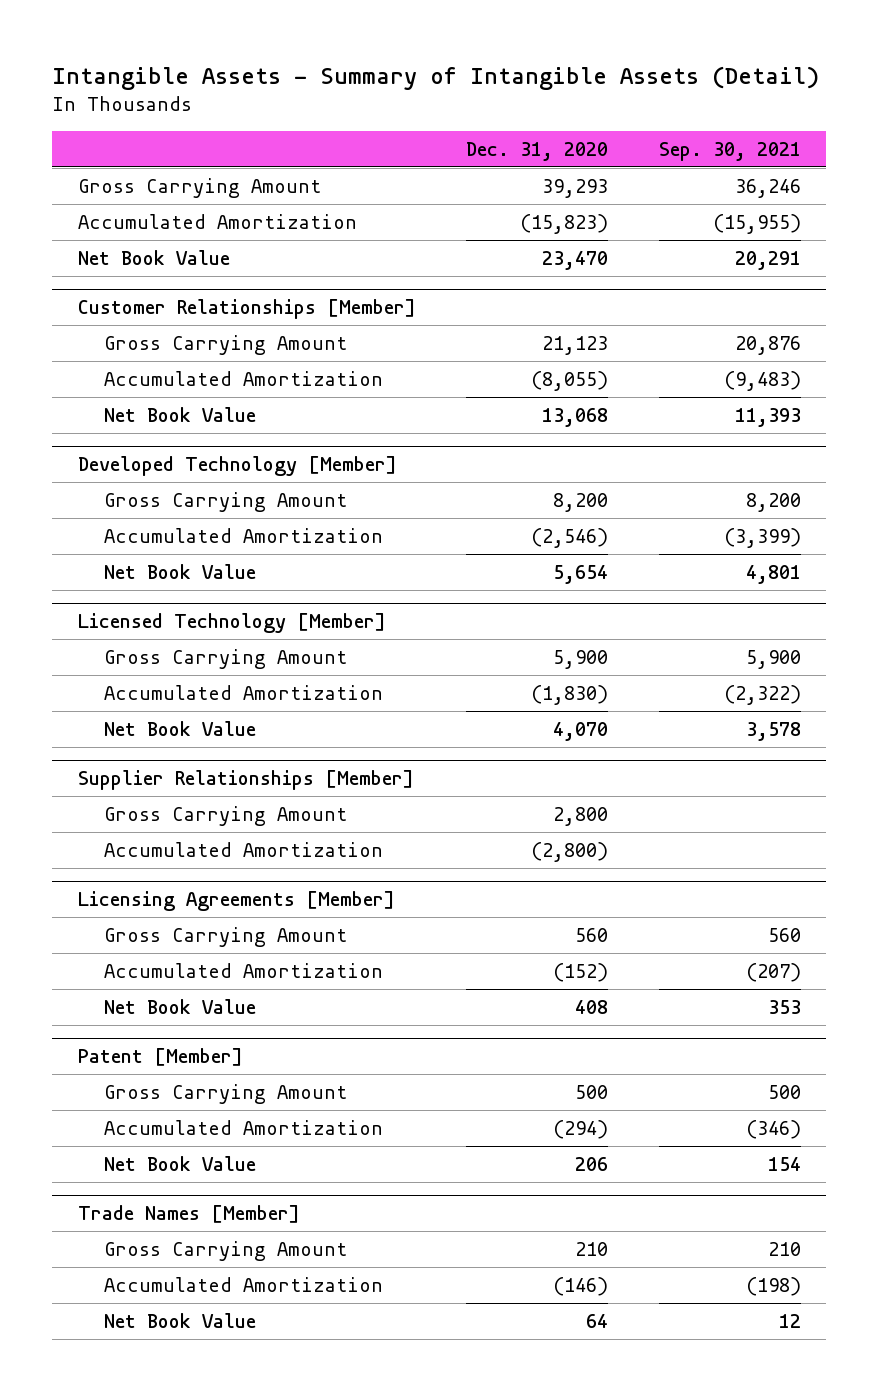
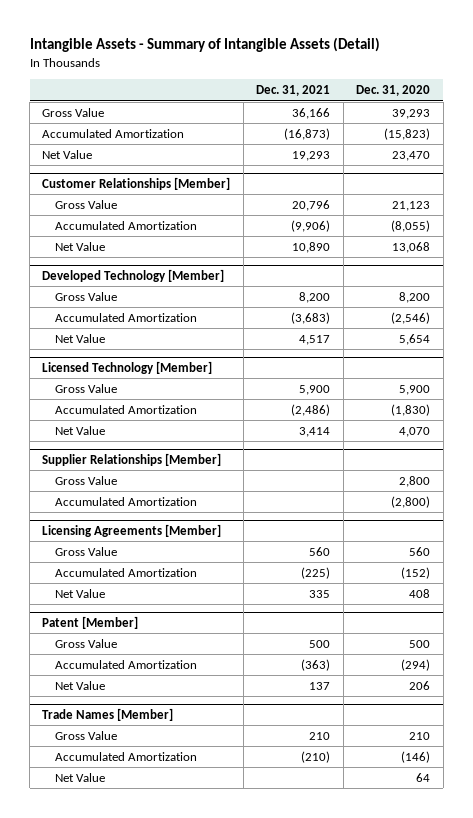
- | Dec. 31, 2020 | Sep. 30, 2021
+ | Dec. 31, 2021 | Dec. 31, 2020
- Gross Carrying Amount | 39,293 | 36,246
+ Gross Value | 36,166 | 39,293
- Net Book Value | 23,470 | 20,291
+ Net Value | 19,293 | 23,470
@ Customer Relationships [Member]
- Gross Carrying Amount | 21,123 | 20,876
+ Gross Value | 20,796 | 21,123
- Net Book Value | 13,068 | 11,393
+ Net Value | 10,890 | 13,068
@ Developed Technology [Member]
- Gross Carrying Amount | 8,200 | 8,200
+ Gross Value | 8,200 | 8,200
- Net Book Value | 5,654 | 4,801
+ Net Value | 4,517 | 5,654
@ Licensed Technology [Member]
- Gross Carrying Amount | 5,900 | 5,900
+ Gross Value | 5,900 | 5,900
- Net Book Value | 4,070 | 3,578
+ Net Value | 3,414 | 4,070
@ Supplier Relationships [Member]
- Gross Carrying Amount | 2,800 |
+ Gross Value | | 2,800
@ Licensing Agreements [Member]
- Gross Carrying Amount | 560 | 560
+ Gross Value | 560 | 560
- Net Book Value | 408 | 353
+ Net Value | 335 | 408
@ Patent [Member]
- Gross Carrying Amount | 500 | 500
+ Gross Value | 500 | 500
- Net Book Value | 206 | 154
+ Net Value | 137 | 206
@ Trade Names [Member]
- Gross Carrying Amount | 210 | 210
+ Gross Value | 210 | 210
- Net Book Value | 64 | 12
+ Net Value | | 64

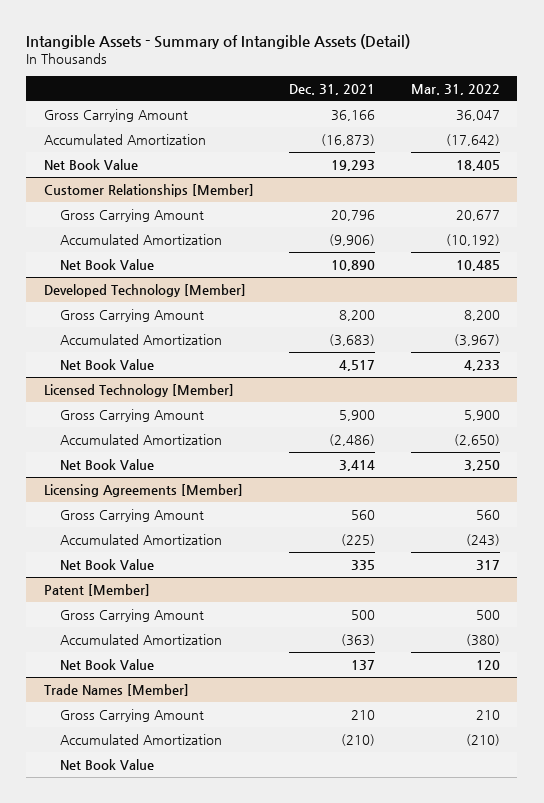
- | Dec. 31, 2021 | Dec. 31, 2020
+ | Dec. 31, 2021 | Mar. 31, 2022
- Gross Value | 36,166 | 39,293
+ Gross Carrying Amount | 36,166 | 36,047
- Net Value | 19,293 | 23,470
+ Net Book Value | 19,293 | 18,405
@ Customer Relationships [Member]
- Gross Value | 20,796 | 21,123
+ Gross Carrying Amount | 20,796 | 20,677
- Net Value | 10,890 | 13,068
+ Net Book Value | 10,890 | 10,485
@ Developed Technology [Member]
- Gross Value | 8,200 | 8,200
+ Gross Carrying Amount | 8,200 | 8,200
- Net Value | 4,517 | 5,654
+ Net Book Value | 4,517 | 4,233
@ Licensed Technology [Member]
- Gross Value | 5,900 | 5,900
+ Gross Carrying Amount | 5,900 | 5,900
- Net Value | 3,414 | 4,070
- Supplier Relationships [Member]
- Gross Value | | 2,800
- Accumulated Amortization | | (2,800)
@ Licensed Technology [Member]
+ Net Book Value | 3,414 | 3,250
@ Licensing Agreements [Member]
- Gross Value | 560 | 560
+ Gross Carrying Amount | 560 | 560
- Net Value | 335 | 408
+ Net Book Value | 335 | 317
@ Patent [Member]
- Gross Value | 500 | 500
+ Gross Carrying Amount | 500 | 500
- Net Value | 137 | 206
+ Net Book Value | 137 | 120
@ Trade Names [Member]
- Gross Value | 210 | 210
+ Gross Carrying Amount | 210 | 210
- Net Value | | 64
+ Net Book Value

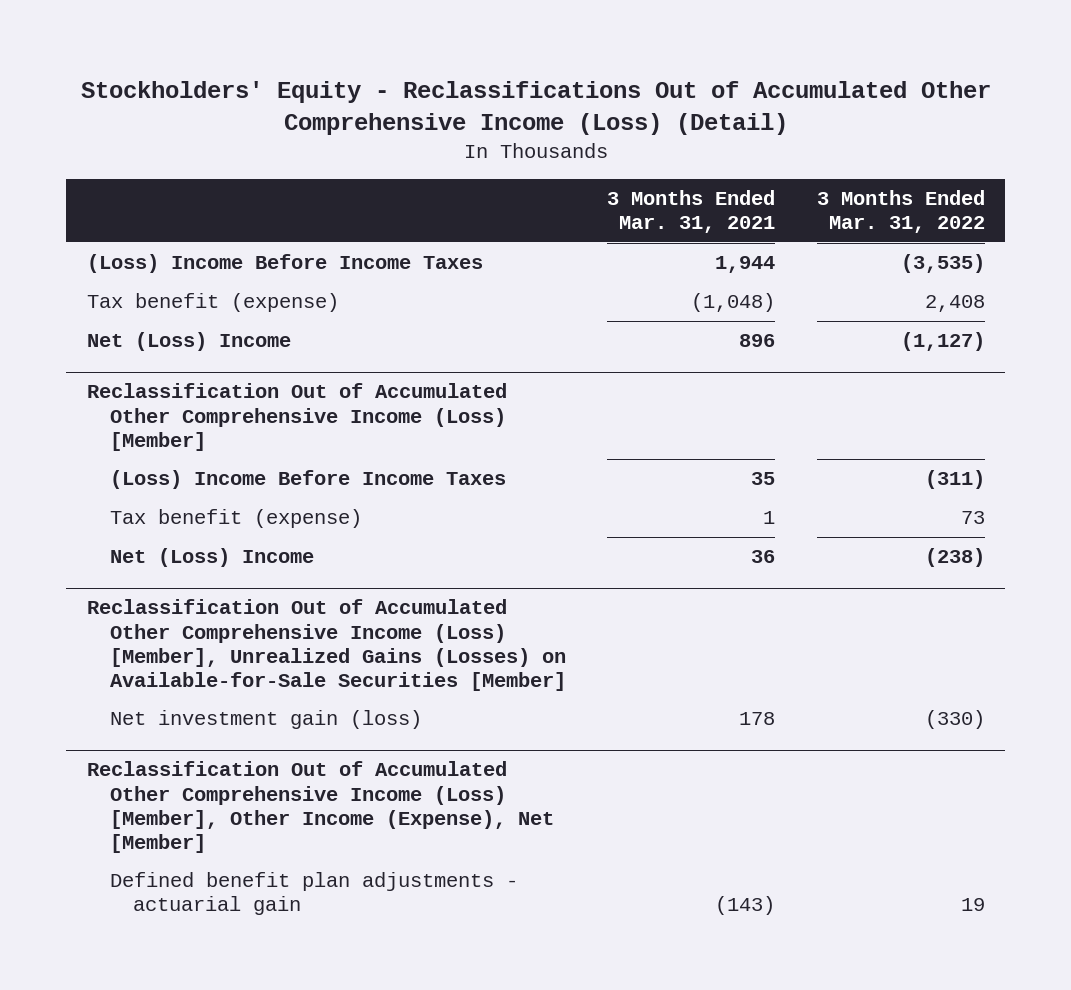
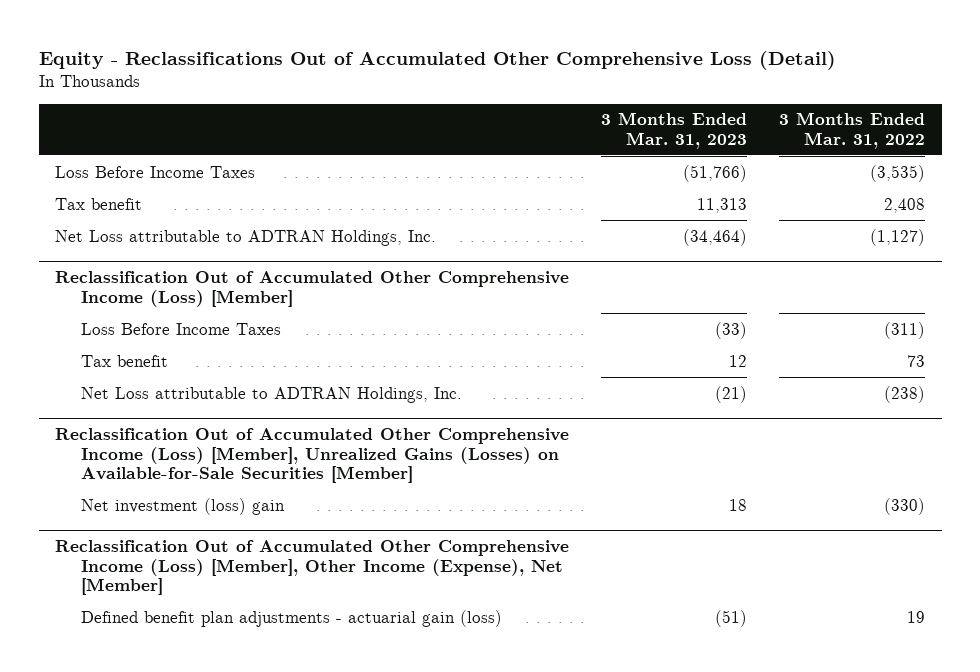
- Stockholders' Equity - Reclassifications Out of Accumulated Other Comprehensive Income (Loss) (Detail)
+ Equity - Reclassifications Out of Accumulated Other Comprehensive Loss (Detail)
- | 3 Months Ended Mar. 31, 2021 | 3 Months Ended Mar. 31, 2022
+ | 3 Months Ended Mar. 31, 2023 | 3 Months Ended Mar. 31, 2022
- (Loss) Income Before Income Taxes | 1,944 | (3,535)
- Tax benefit (expense) | (1,048) | 2,408
- Net (Loss) Income | 896 | (1,127)
+ Loss Before Income Taxes | (51,766) | (3,535)
+ Tax benefit | 11,313 | 2,408
+ Net Loss attributable to ADTRAN Holdings, Inc. | (34,464) | (1,127)
@ Reclassification Out of Accumulated Other Comprehensive Income (Loss) [Member]
- (Loss) Income Before Income Taxes | 35 | (311)
- Tax benefit (expense) | 1 | 73
- Net (Loss) Income | 36 | (238)
+ Loss Before Income Taxes | (33) | (311)
+ Tax benefit | 12 | 73
+ Net Loss attributable to ADTRAN Holdings, Inc. | (21) | (238)
@ Reclassification Out of Accumulated Other Comprehensive Income (Loss) [Member], Unrealized Gains (Losses) on Available-for-Sale Securities [Member]
- Net investment gain (loss) | 178 | (330)
+ Net investment (loss) gain | 18 | (330)
@ Reclassification Out of Accumulated Other Comprehensive Income (Loss) [Member], Other Income (Expense), Net [Member]
- Defined benefit plan adjustments - actuarial gain | (143) | 19
+ Defined benefit plan adjustments - actuarial gain (loss) | (51) | 19

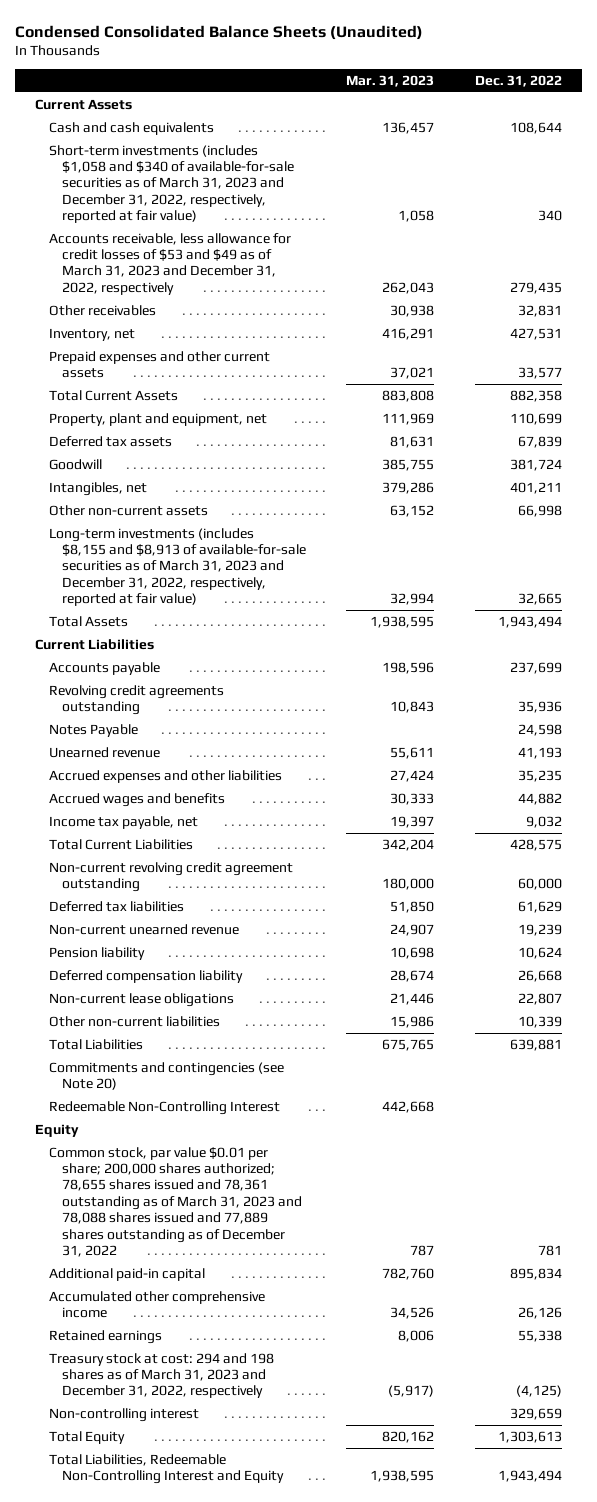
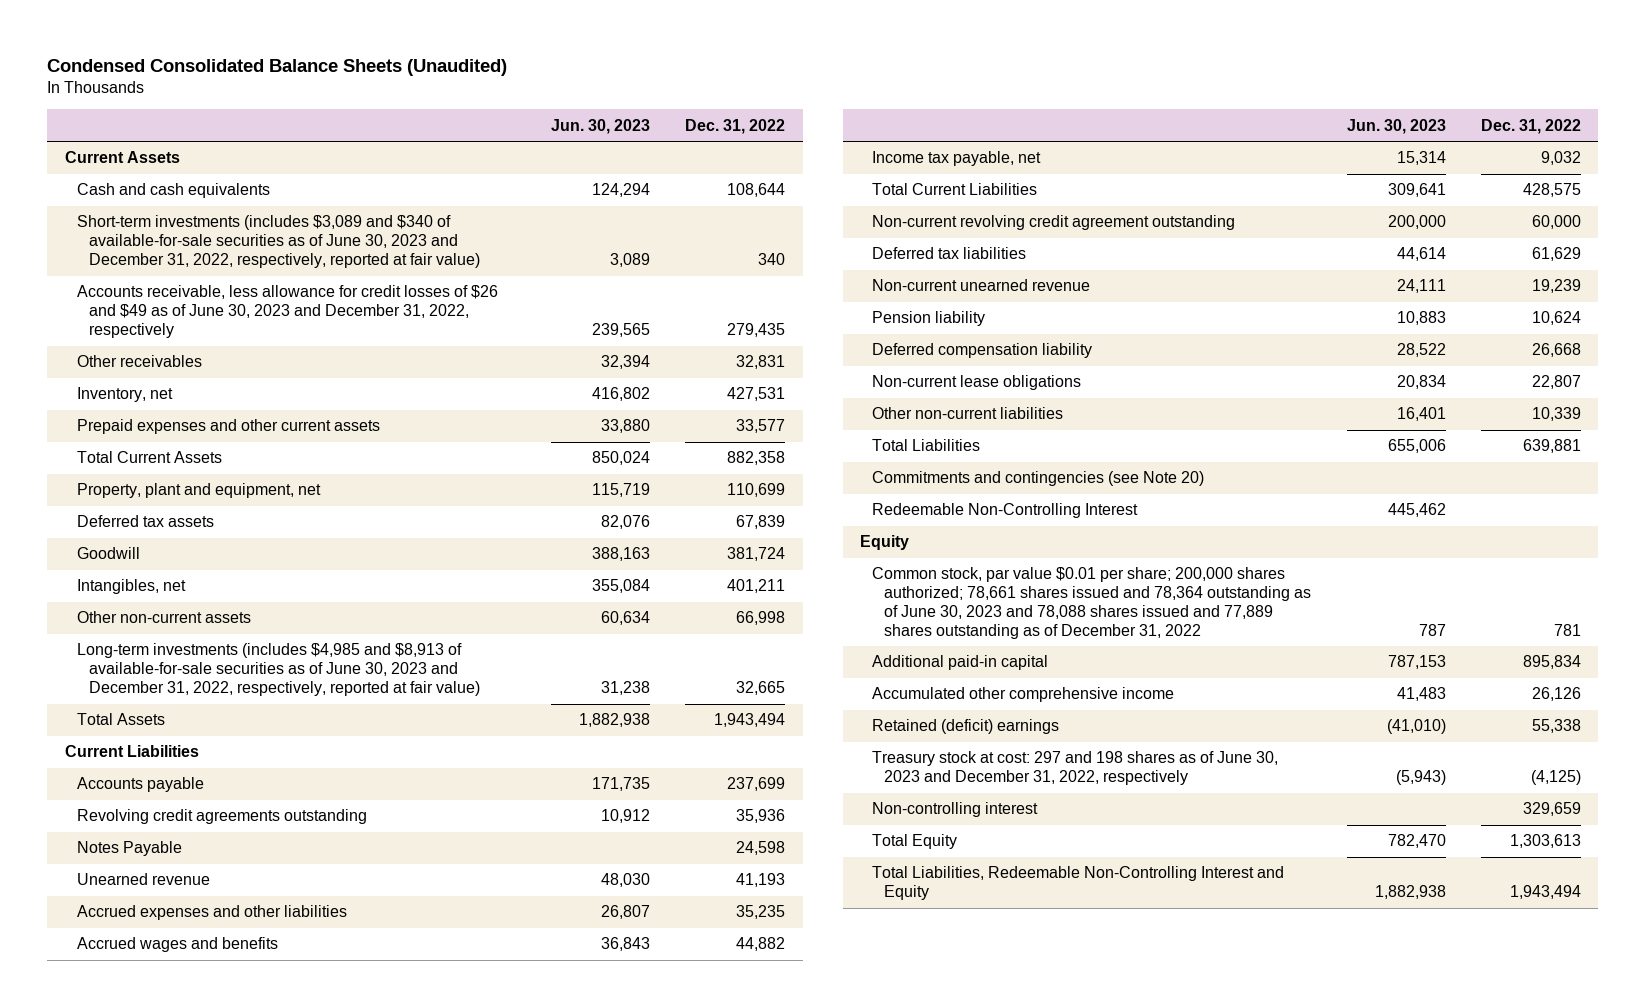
- | Mar. 31, 2023 | Dec. 31, 2022
+ | Jun. 30, 2023 | Dec. 31, 2022
- Short-term investments (includes $1,058 and $340 of available-for-sale securities as of March 31, 2023 and December 31, 2022, respectively, reported at fair value) | 1,058 | 340
- Accounts receivable, less allowance for credit losses of $53 and $49 as of March 31, 2023 and December 31, 2022, respectively | 262,043 | 279,435
+ Short-term investments (includes $3,089 and $340 of available-for-sale securities as of June 30, 2023 and December 31, 2022, respectively, reported at fair value) | 3,089 | 340
+ Accounts receivable, less allowance for credit losses of $26 and $49 as of June 30, 2023 and December 31, 2022, respectively | 239,565 | 279,435
- Long-term investments (includes $8,155 and $8,913 of available-for-sale securities as of March 31, 2023 and December 31, 2022, respectively, reported at fair value) | 32,994 | 32,665
+ Long-term investments (includes $4,985 and $8,913 of available-for-sale securities as of June 30, 2023 and December 31, 2022, respectively, reported at fair value) | 31,238 | 32,665
- Common stock, par value $0.01 per share; 200,000 shares authorized; 78,655 shares issued and 78,361 outstanding as of March 31, 2023 and 78,088 shares issued and 77,889 shares outstanding as of December 31, 2022 | 787 | 781
+ Common stock, par value $0.01 per share; 200,000 shares authorized; 78,661 shares issued and 78,364 outstanding as of June 30, 2023 and 78,088 shares issued and 77,889 shares outstanding as of December 31, 2022 | 787 | 781
- Retained earnings | 8,006 | 55,338
- Treasury stock at cost: 294 and 198 shares as of March 31, 2023 and December 31, 2022, respectively | (5,917) | (4,125)
+ Retained (deficit) earnings | (41,010) | 55,338
+ Treasury stock at cost: 297 and 198 shares as of June 30, 2023 and December 31, 2022, respectively | (5,943) | (4,125)

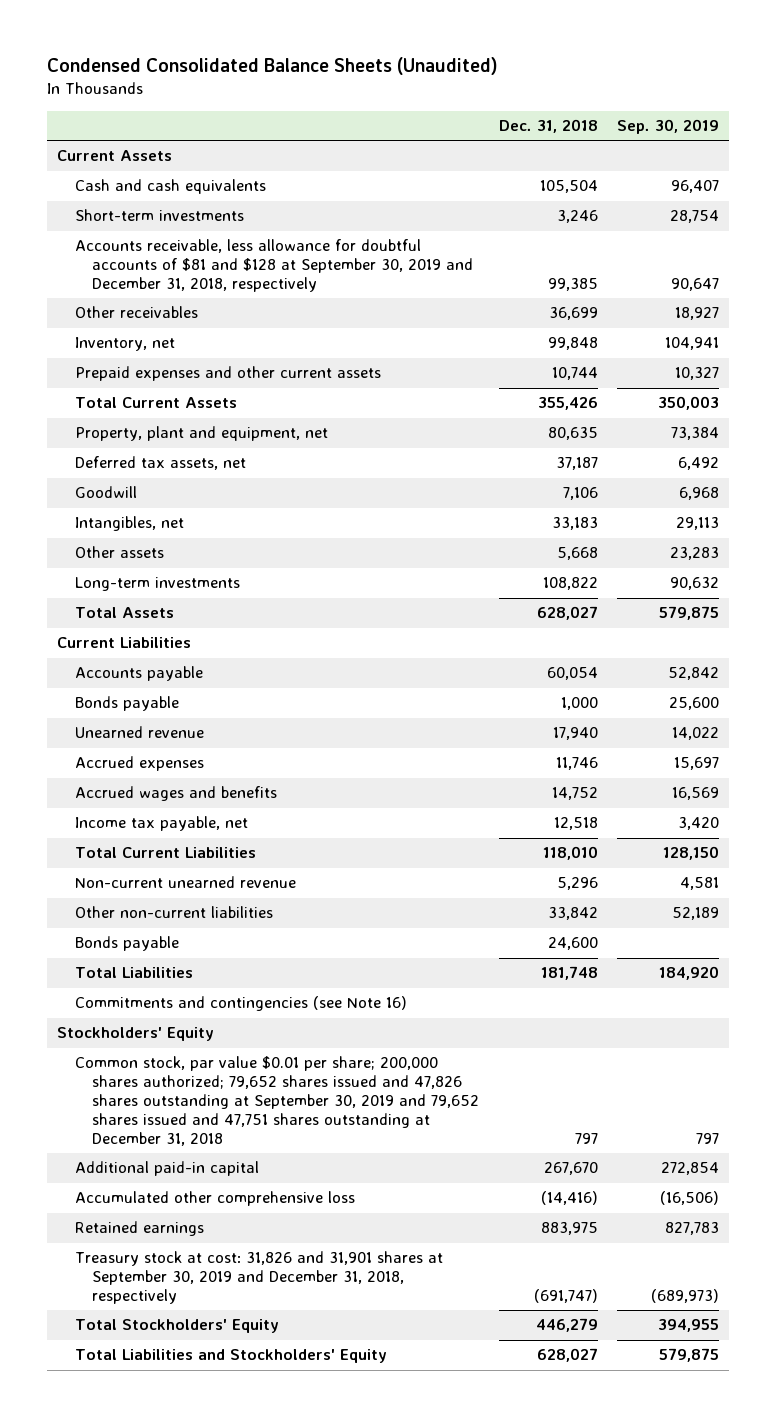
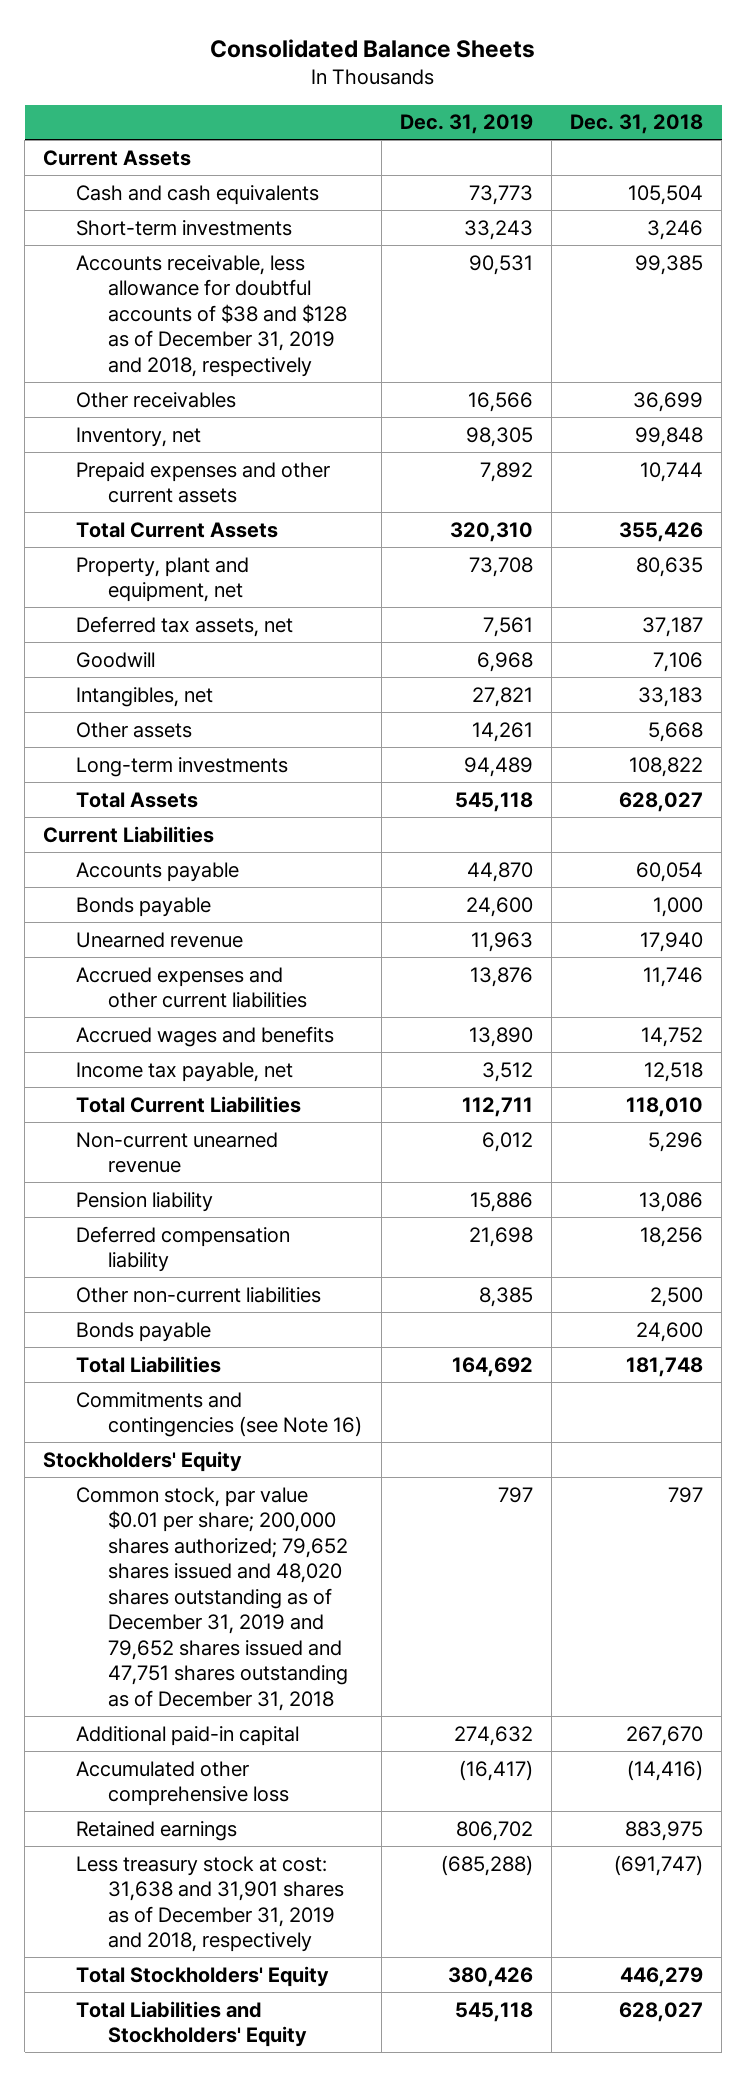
- Condensed Consolidated Balance Sheets (Unaudited)
+ Consolidated Balance Sheets
- | Dec. 31, 2018 | Sep. 30, 2019
+ | Dec. 31, 2019 | Dec. 31, 2018
- Accounts receivable, less allowance for doubtful accounts of $81 and $128 at September 30, 2019 and December 31, 2018, respectively | 99,385 | 90,647
+ Accounts receivable, less allowance for doubtful accounts of $38 and $128 as of December 31, 2019 and 2018, respectively | 90,531 | 99,385
- Accrued expenses | 11,746 | 15,697
+ Accrued expenses and other current liabilities | 13,876 | 11,746
- Other non-current liabilities | 33,842 | 52,189
+ Pension liability | 15,886 | 13,086
+ Deferred compensation liability | 21,698 | 18,256
+ Other non-current liabilities | 8,385 | 2,500
- Common stock, par value $0.01 per share; 200,000 shares authorized; 79,652 shares issued and 47,826 shares outstanding at September 30, 2019 and 79,652 shares issued and 47,751 shares outstanding at December 31, 2018 | 797 | 797
+ Common stock, par value $0.01 per share; 200,000 shares authorized; 79,652 shares issued and 48,020 shares outstanding as of December 31, 2019 and 79,652 shares issued and 47,751 shares outstanding as of December 31, 2018 | 797 | 797
- Treasury stock at cost: 31,826 and 31,901 shares at September 30, 2019 and December 31, 2018, respectively | (691,747) | (689,973)
+ Less treasury stock at cost: 31,638 and 31,901 shares as of December 31, 2019 and 2018, respectively | (685,288) | (691,747)

